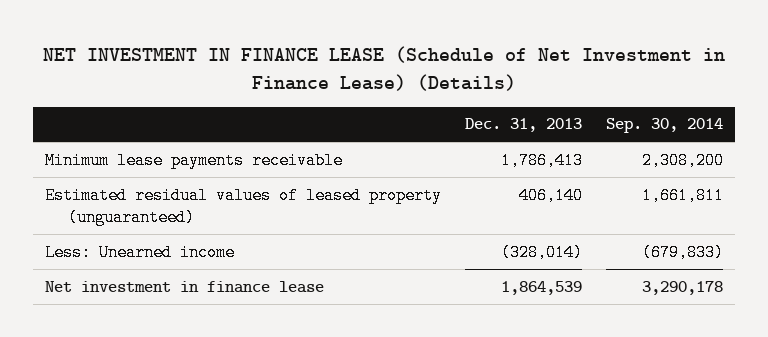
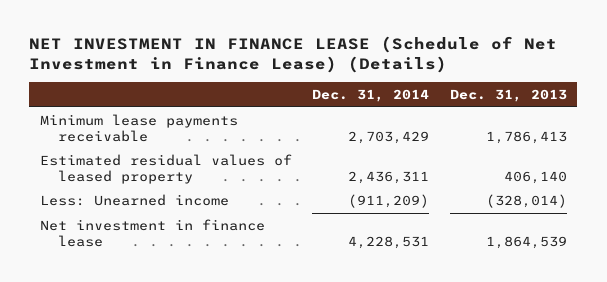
- | Dec. 31, 2013 | Sep. 30, 2014
+ | Dec. 31, 2014 | Dec. 31, 2013
- Estimated residual values of leased property (unguaranteed) | 406,140 | 1,661,811
+ Estimated residual values of leased property | 2,436,311 | 406,140

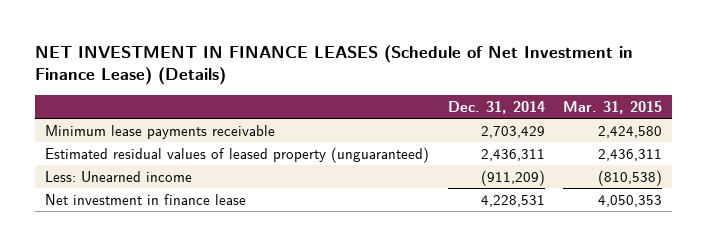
- NET INVESTMENT IN FINANCE LEASE (Schedule of Net Investment in Finance Lease) (Details)
+ NET INVESTMENT IN FINANCE LEASES (Schedule of Net Investment in Finance Lease) (Details)
- | Dec. 31, 2014 | Dec. 31, 2013
+ | Dec. 31, 2014 | Mar. 31, 2015
- Estimated residual values of leased property | 2,436,311 | 406,140
+ Estimated residual values of leased property (unguaranteed) | 2,436,311 | 2,436,311

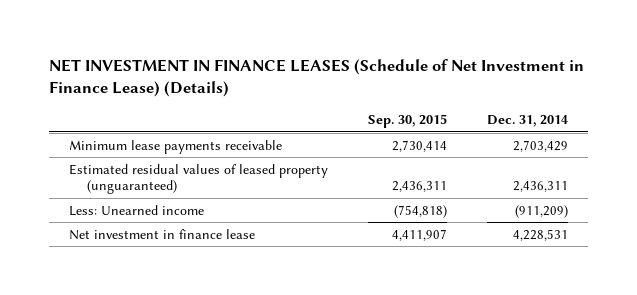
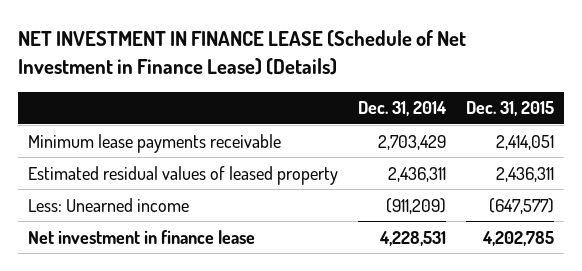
- NET INVESTMENT IN FINANCE LEASES (Schedule of Net Investment in Finance Lease) (Details)
+ NET INVESTMENT IN FINANCE LEASE (Schedule of Net Investment in Finance Lease) (Details)
- | Sep. 30, 2015 | Dec. 31, 2014
+ | Dec. 31, 2014 | Dec. 31, 2015
- Estimated residual values of leased property (unguaranteed) | 2,436,311 | 2,436,311
+ Estimated residual values of leased property | 2,436,311 | 2,436,311

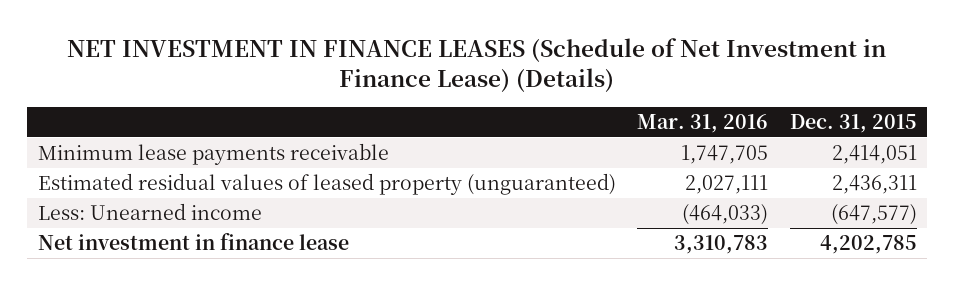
- NET INVESTMENT IN FINANCE LEASE (Schedule of Net Investment in Finance Lease) (Details)
+ NET INVESTMENT IN FINANCE LEASES (Schedule of Net Investment in Finance Lease) (Details)
- | Dec. 31, 2014 | Dec. 31, 2015
+ | Mar. 31, 2016 | Dec. 31, 2015
- Estimated residual values of leased property | 2,436,311 | 2,436,311
+ Estimated residual values of leased property (unguaranteed) | 2,027,111 | 2,436,311

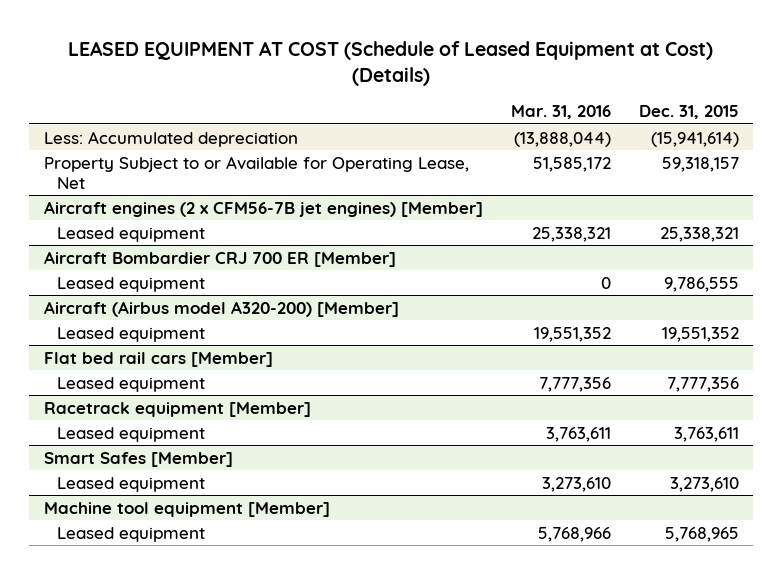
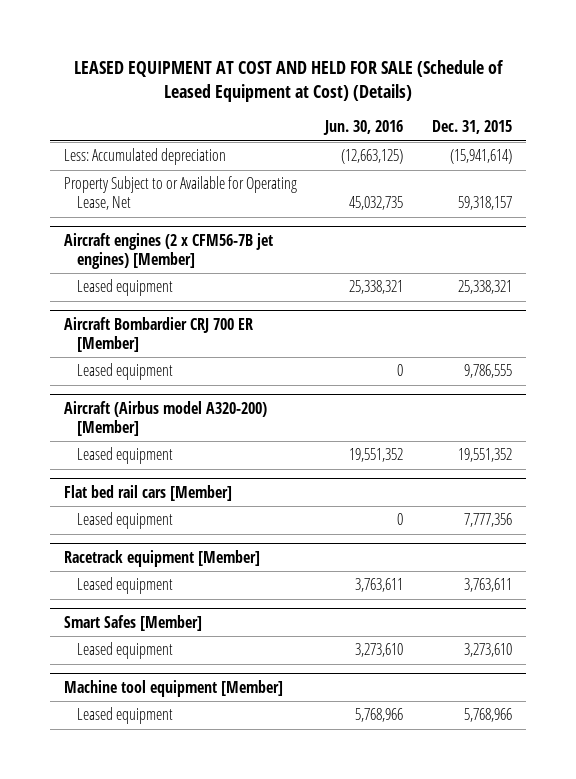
- LEASED EQUIPMENT AT COST (Schedule of Leased Equipment at Cost) (Details)
+ LEASED EQUIPMENT AT COST AND HELD FOR SALE (Schedule of Leased Equipment at Cost) (Details)
- | Mar. 31, 2016 | Dec. 31, 2015
+ | Jun. 30, 2016 | Dec. 31, 2015
@ Machine tool equipment [Member]
- Leased equipment | 5,768,966 | 5,768,965
+ Leased equipment | 5,768,966 | 5,768,966

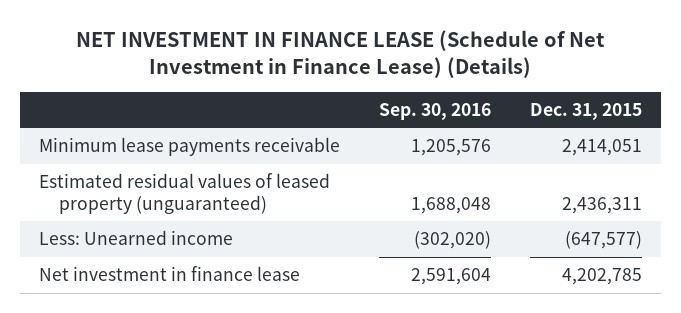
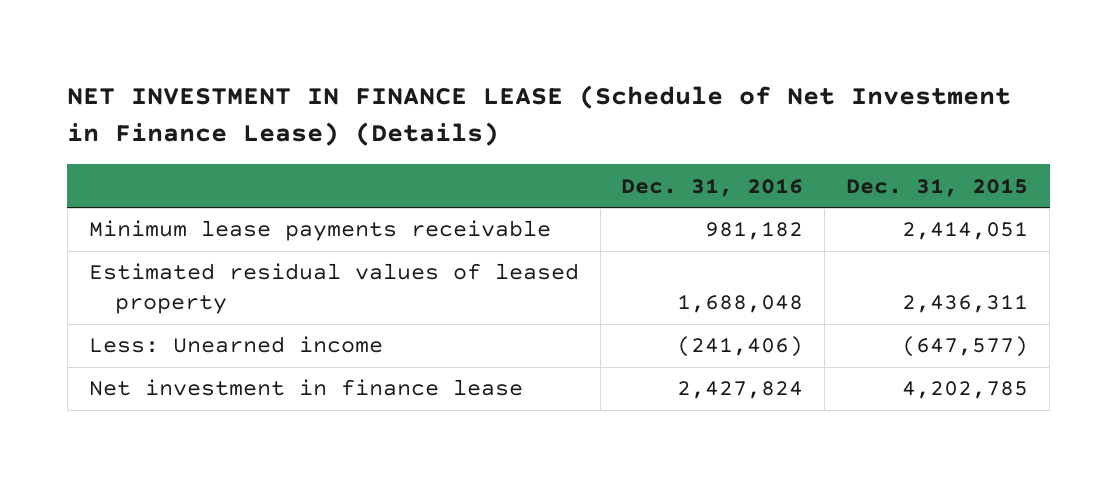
- | Sep. 30, 2016 | Dec. 31, 2015
+ | Dec. 31, 2016 | Dec. 31, 2015
- Estimated residual values of leased property (unguaranteed) | 1,688,048 | 2,436,311
+ Estimated residual values of leased property | 1,688,048 | 2,436,311

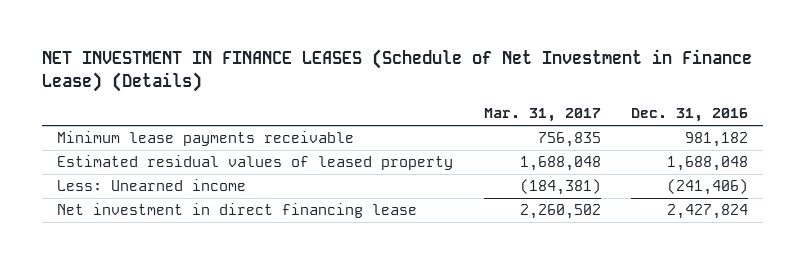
- NET INVESTMENT IN FINANCE LEASE (Schedule of Net Investment in Finance Lease) (Details)
+ NET INVESTMENT IN FINANCE LEASES (Schedule of Net Investment in Finance Lease) (Details)
- | Dec. 31, 2016 | Dec. 31, 2015
+ | Mar. 31, 2017 | Dec. 31, 2016
- Net investment in finance lease | 2,427,824 | 4,202,785
+ Net investment in direct financing lease | 2,260,502 | 2,427,824

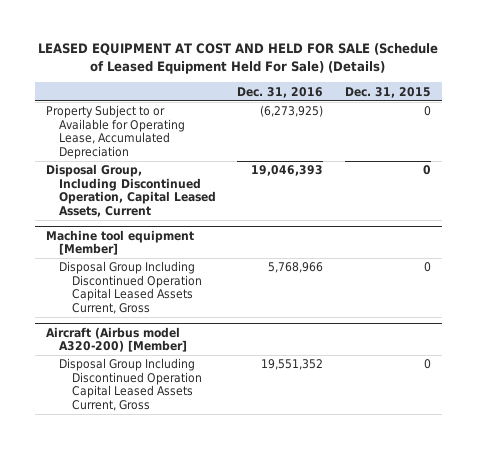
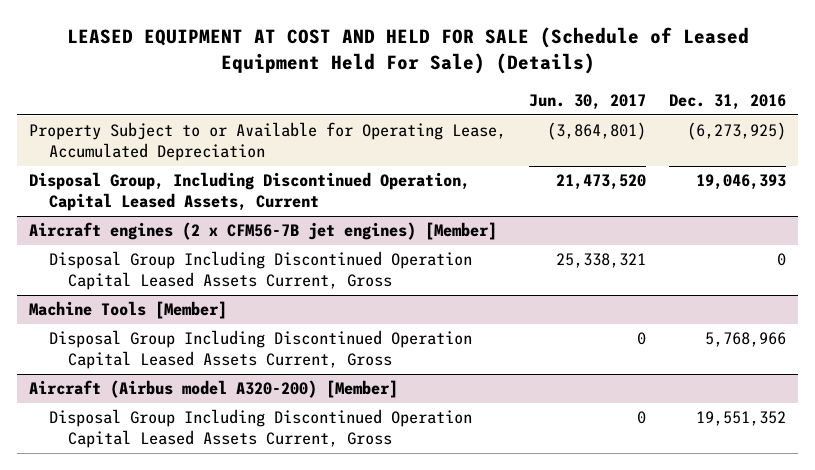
- | Dec. 31, 2016 | Dec. 31, 2015
+ | Jun. 30, 2017 | Dec. 31, 2016
- Machine tool equipment [Member]
+ Aircraft engines (2 x CFM56-7B jet engines) [Member]
+ Disposal Group Including Discontinued Operation Capital Leased Assets Current, Gross | 25,338,321 | 0
+ Machine Tools [Member]

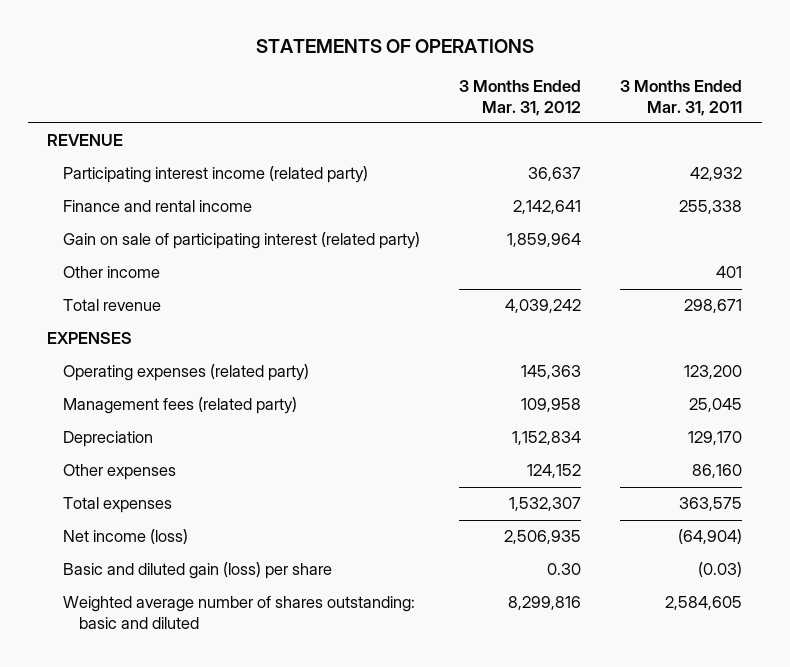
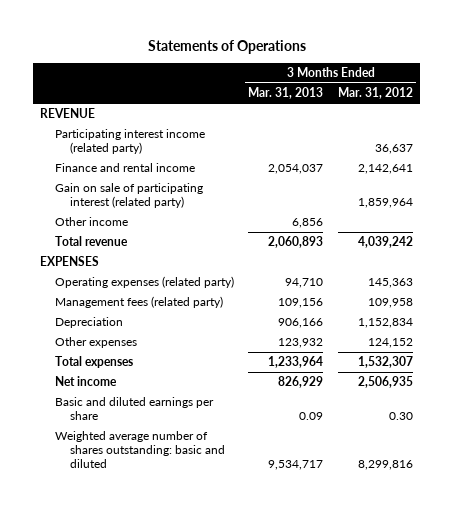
- STATEMENTS OF OPERATIONS
+ Statements of Operations
- | 3 Months Ended Mar. 31, 2012 | 3 Months Ended Mar. 31, 2011
+ | 3 Months Ended Mar. 31, 2013 | 3 Months Ended Mar. 31, 2012
- Net income (loss) | 2,506,935 | (64,904)
- Basic and diluted gain (loss) per share | 0.30 | (0.03)
+ Net income | 826,929 | 2,506,935
+ Basic and diluted earnings per share | 0.09 | 0.30

